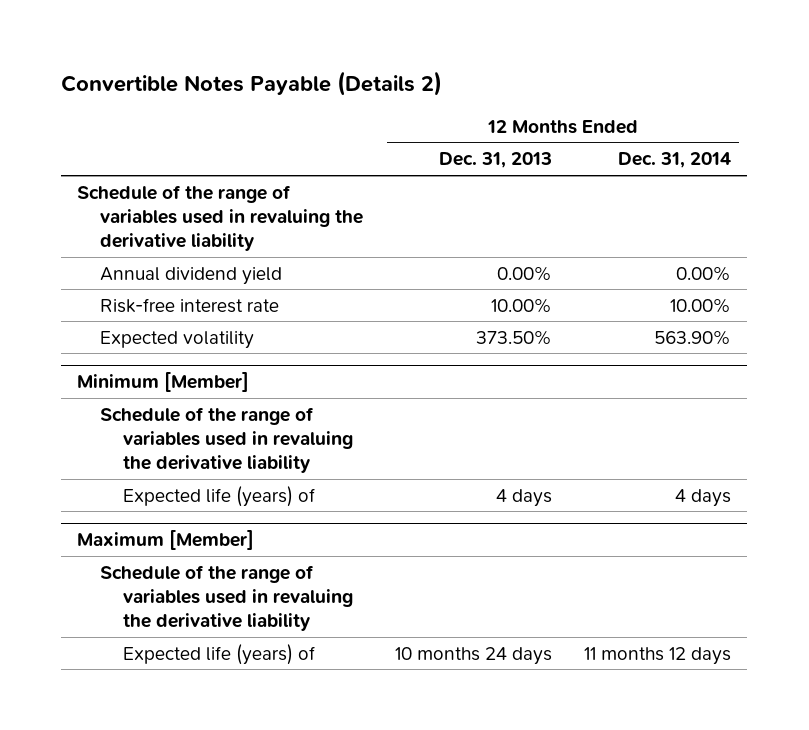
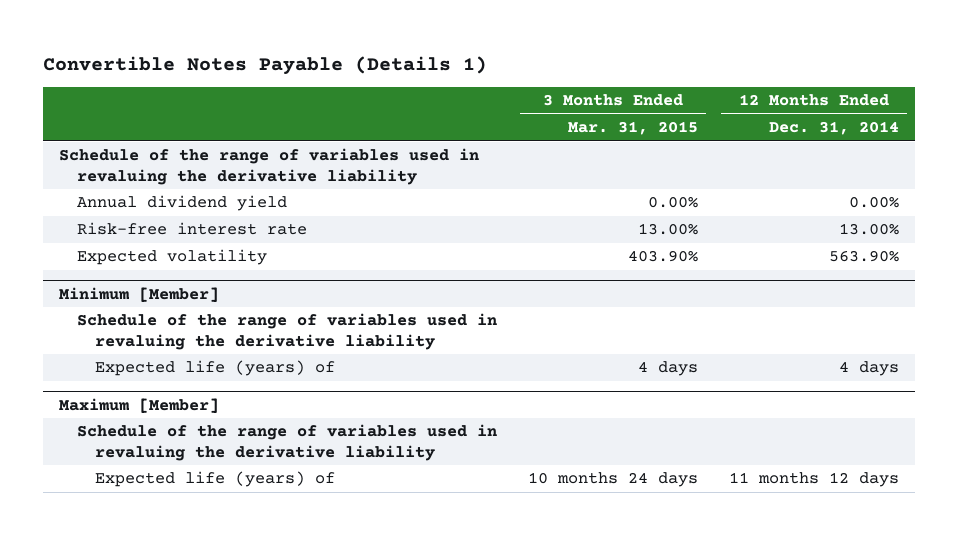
- Convertible Notes Payable (Details 2)
+ Convertible Notes Payable (Details 1)
- | 12 Months Ended Dec. 31, 2013 | 12 Months Ended Dec. 31, 2014
+ | 3 Months Ended Mar. 31, 2015 | 12 Months Ended Dec. 31, 2014
- Risk-free interest rate | 10.00% | 10.00%
+ Risk-free interest rate | 13.00% | 13.00%

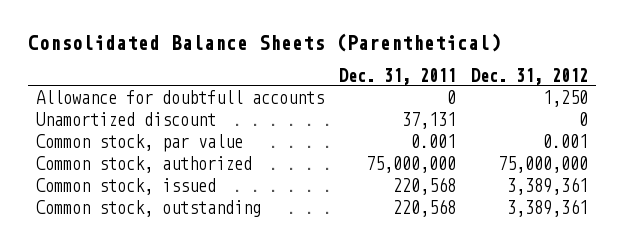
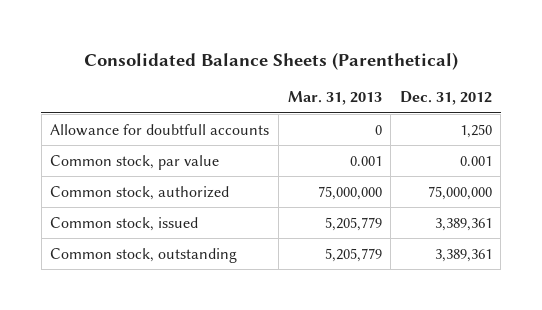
- | Dec. 31, 2011 | Dec. 31, 2012
+ | Mar. 31, 2013 | Dec. 31, 2012
- Unamortized discount | 37,131 | 0

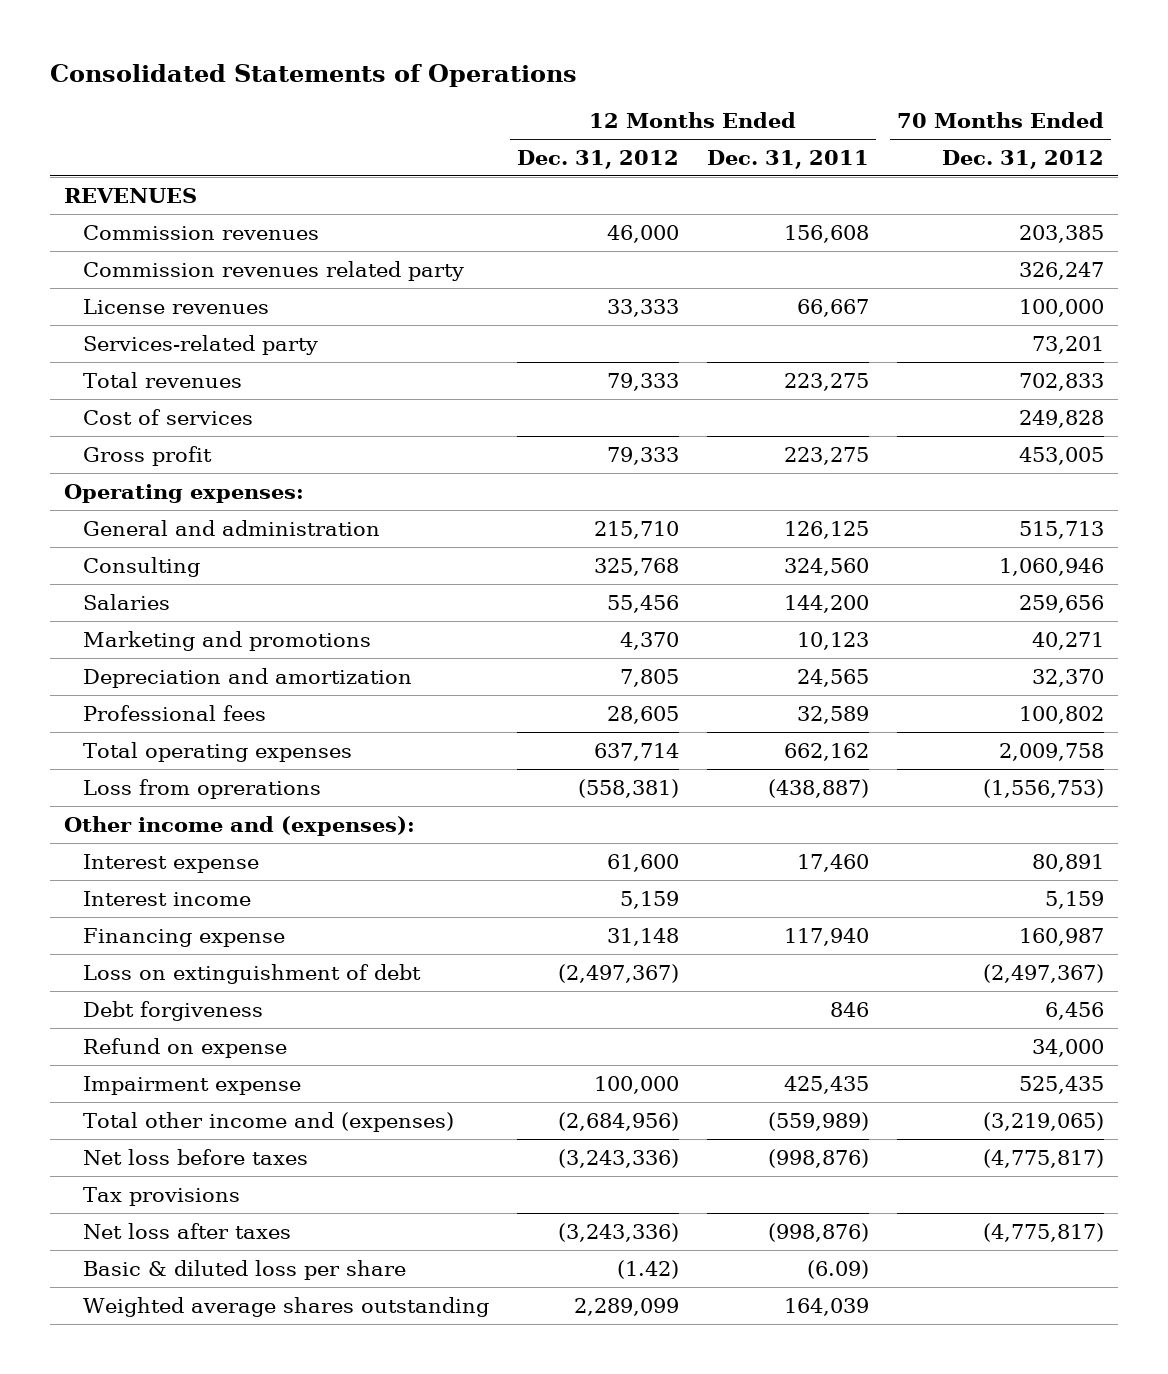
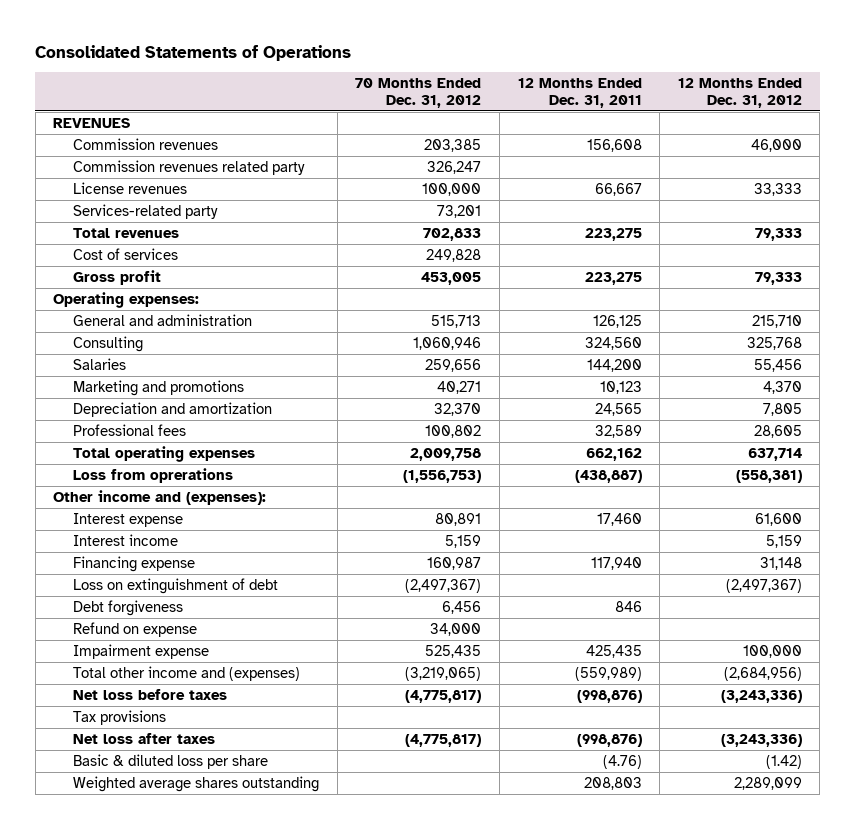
- | 12 Months Ended Dec. 31, 2012 | 12 Months Ended Dec. 31, 2011 | 70 Months Ended Dec. 31, 2012
+ | 70 Months Ended Dec. 31, 2012 | 12 Months Ended Dec. 31, 2011 | 12 Months Ended Dec. 31, 2012
- Basic & diluted loss per share | (1.42) | (6.09) |
- Weighted average shares outstanding | 2,289,099 | 164,039 |
+ Basic & diluted loss per share | | (4.76) | (1.42)
+ Weighted average shares outstanding | | 208,803 | 2,289,099

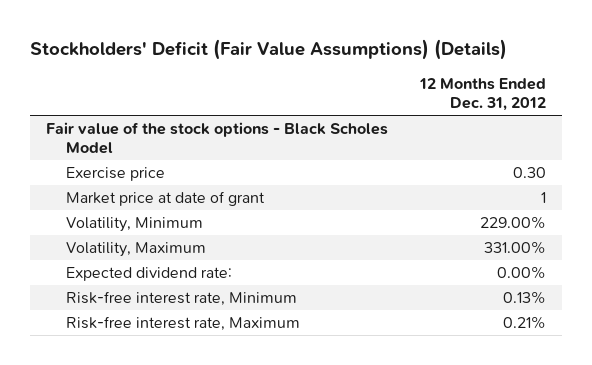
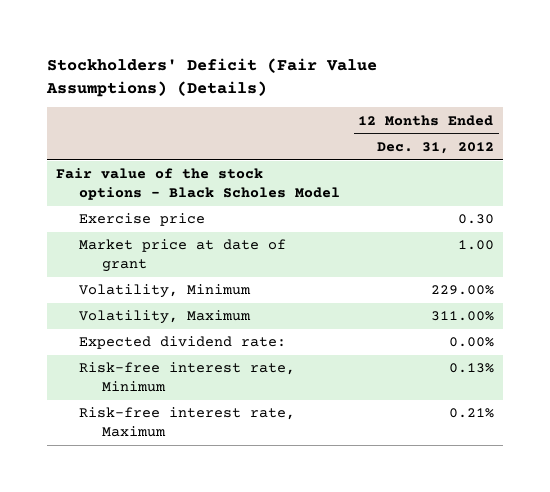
- Market price at date of grant | 1
+ Market price at date of grant | 1.00
- Volatility, Maximum | 331.00%
+ Volatility, Maximum | 311.00%

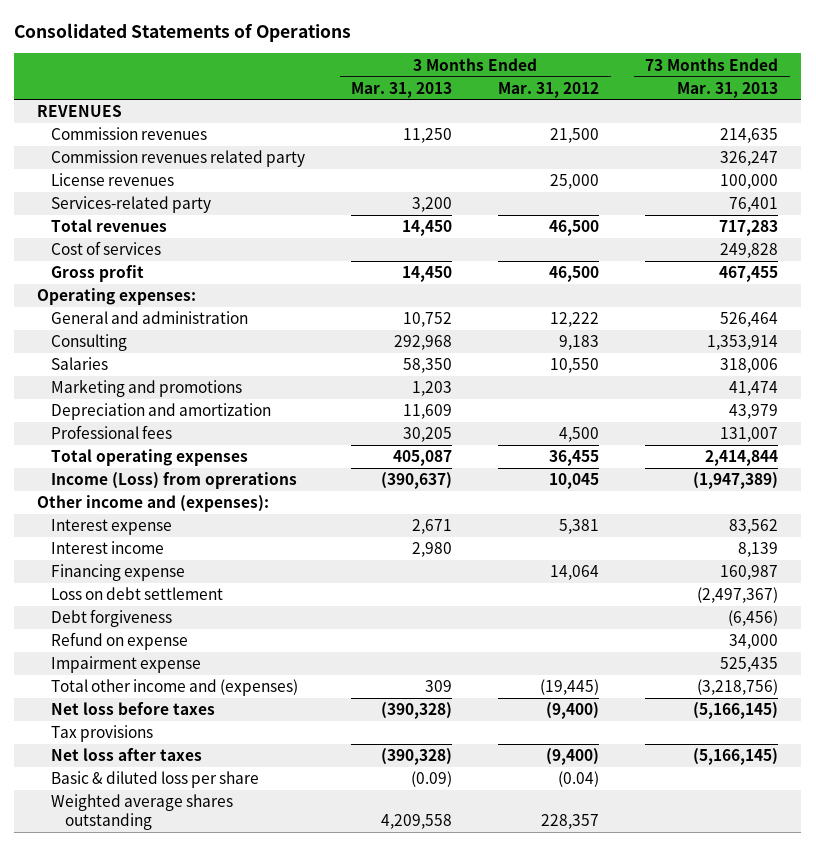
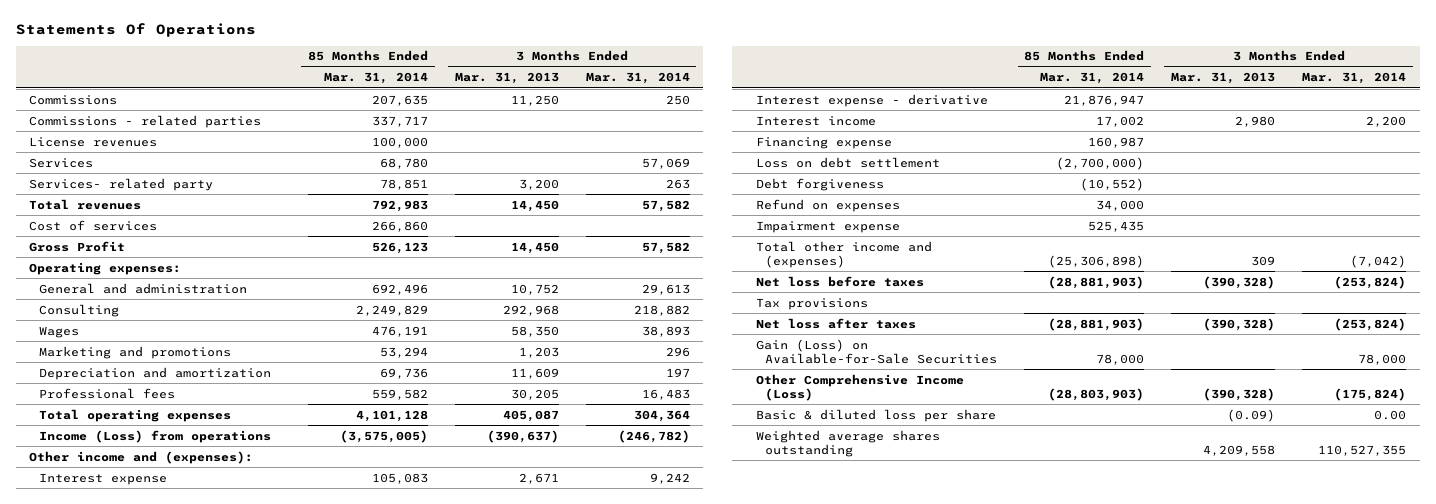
- Consolidated Statements of Operations
+ Statements Of Operations
- | 3 Months Ended Mar. 31, 2013 | 3 Months Ended Mar. 31, 2012 | 73 Months Ended Mar. 31, 2013
+ | 85 Months Ended Mar. 31, 2014 | 3 Months Ended Mar. 31, 2013 | 3 Months Ended Mar. 31, 2014
- REVENUES
- Commission revenues | 11,250 | 21,500 | 214,635
- Commission revenues related party | | | 326,247
+ Commissions | 207,635 | 11,250 | 250
+ Commissions - related parties | 337,717 | |
- Services-related party | 3,200 | | 76,401
+ Services | 68,780 | | 57,069
+ Services- related party | 78,851 | 3,200 | 263
- Gross profit | 14,450 | 46,500 | 467,455
+ Gross Profit | 526,123 | 14,450 | 57,582
- Salaries | 58,350 | 10,550 | 318,006
+ Wages | 476,191 | 58,350 | 38,893
- Income (Loss) from oprerations | (390,637) | 10,045 | (1,947,389)
+ Income (Loss) from operations | (3,575,005) | (390,637) | (246,782)
+ Interest expense - derivative | 21,876,947 | |
- Refund on expense | | | 34,000
+ Refund on expenses | 34,000 | |
+ Gain (Loss) on Available-for-Sale Securities | 78,000 | | 78,000
+ Other Comprehensive Income (Loss) | (28,803,903) | (390,328) | (175,824)

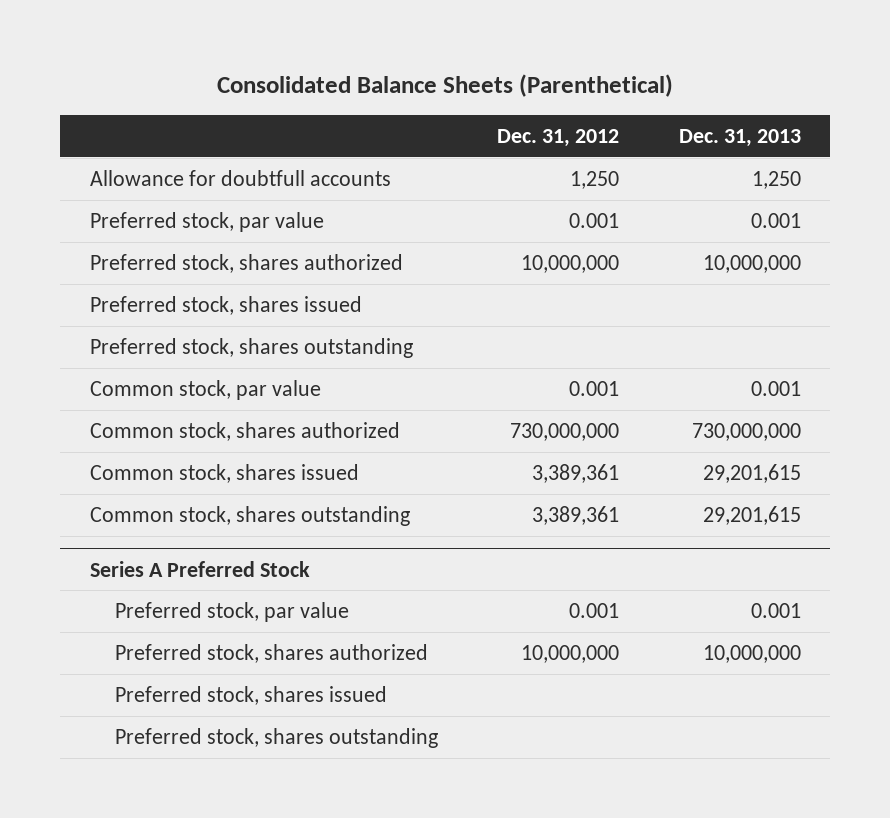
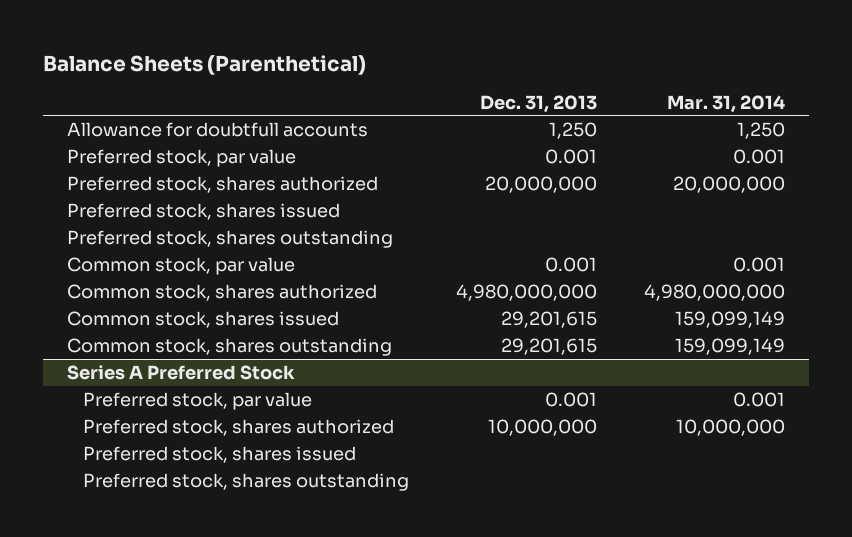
- Consolidated Balance Sheets (Parenthetical)
+ Balance Sheets (Parenthetical)
- | Dec. 31, 2012 | Dec. 31, 2013
+ | Dec. 31, 2013 | Mar. 31, 2014
- Preferred stock, shares authorized | 10,000,000 | 10,000,000
+ Preferred stock, shares authorized | 20,000,000 | 20,000,000
- Common stock, shares authorized | 730,000,000 | 730,000,000
+ Common stock, shares authorized | 4,980,000,000 | 4,980,000,000

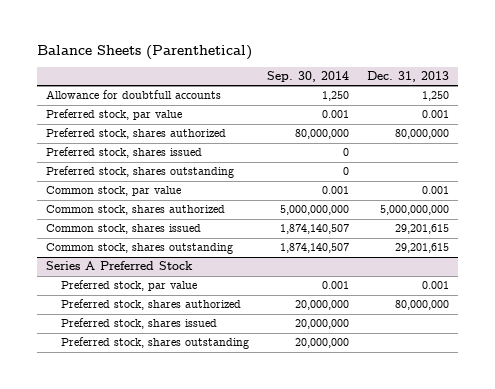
- | Dec. 31, 2013 | Mar. 31, 2014
+ | Sep. 30, 2014 | Dec. 31, 2013
- Preferred stock, shares authorized | 20,000,000 | 20,000,000
+ Preferred stock, shares authorized | 80,000,000 | 80,000,000
- Common stock, shares authorized | 4,980,000,000 | 4,980,000,000
+ Common stock, shares authorized | 5,000,000,000 | 5,000,000,000
@ Series A Preferred Stock
- Preferred stock, shares authorized | 10,000,000 | 10,000,000
+ Preferred stock, shares authorized | 20,000,000 | 80,000,000

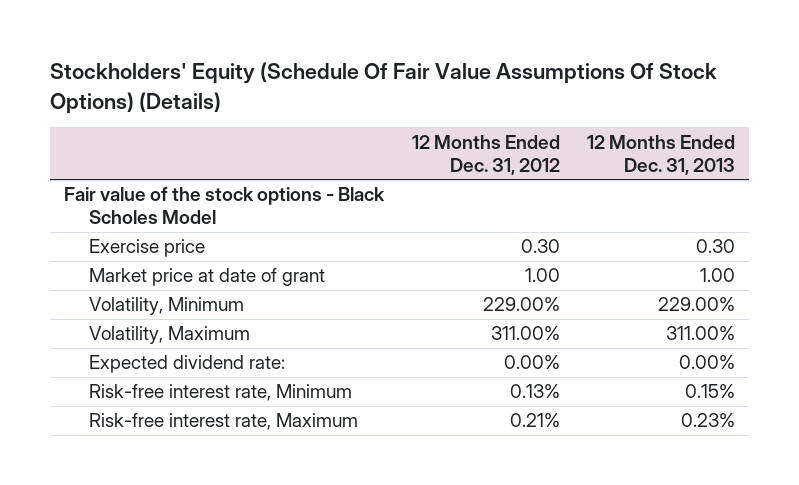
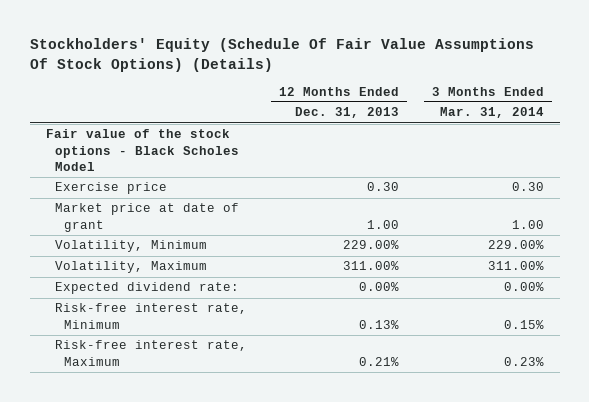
- | 12 Months Ended Dec. 31, 2012 | 12 Months Ended Dec. 31, 2013
+ | 12 Months Ended Dec. 31, 2013 | 3 Months Ended Mar. 31, 2014
- Risk-free interest rate, Minimum | 0.13% | 0.15%
- Risk-free interest rate, Maximum | 0.21% | 0.23%
+ Risk-free interest rate, Minimum | 0.13% | 0.15%
+ Risk-free interest rate, Maximum | 0.21% | 0.23%

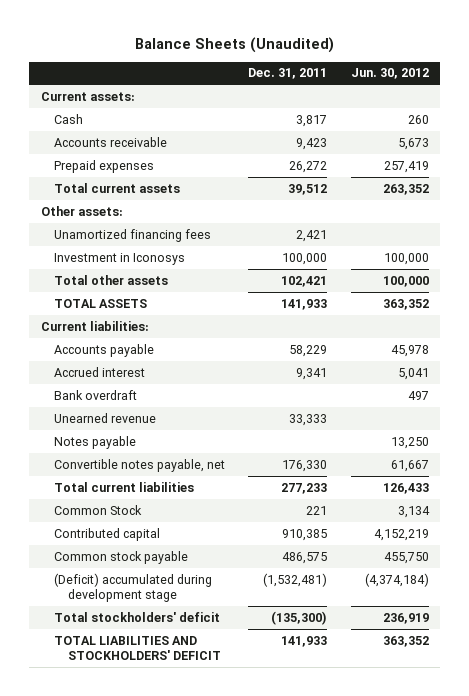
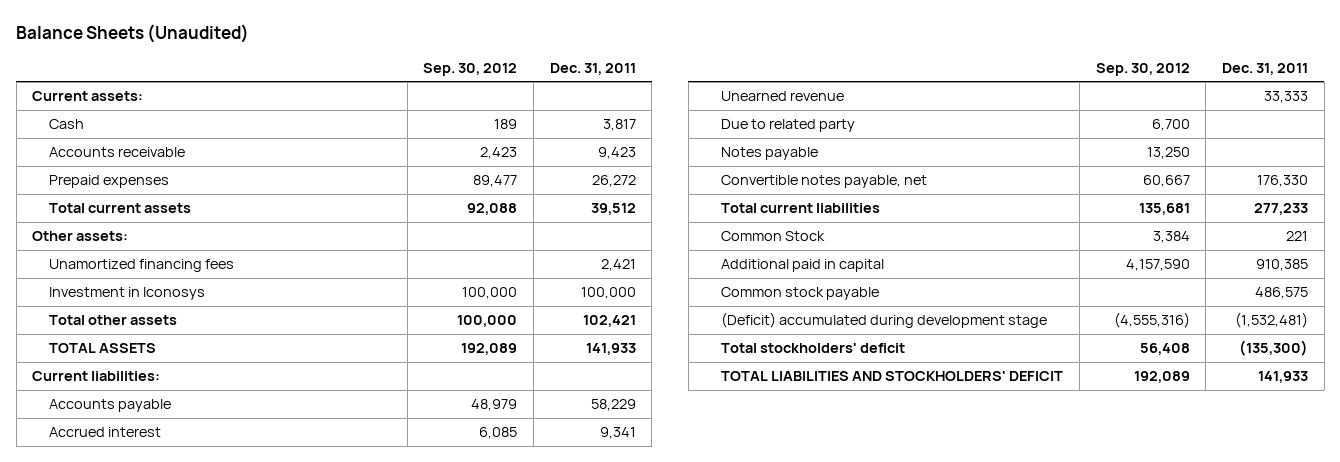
- | Dec. 31, 2011 | Jun. 30, 2012
+ | Sep. 30, 2012 | Dec. 31, 2011
- Bank overdraft | | 497
+ Due to related party | 6,700 |
- Contributed capital | 910,385 | 4,152,219
+ Additional paid in capital | 4,157,590 | 910,385

